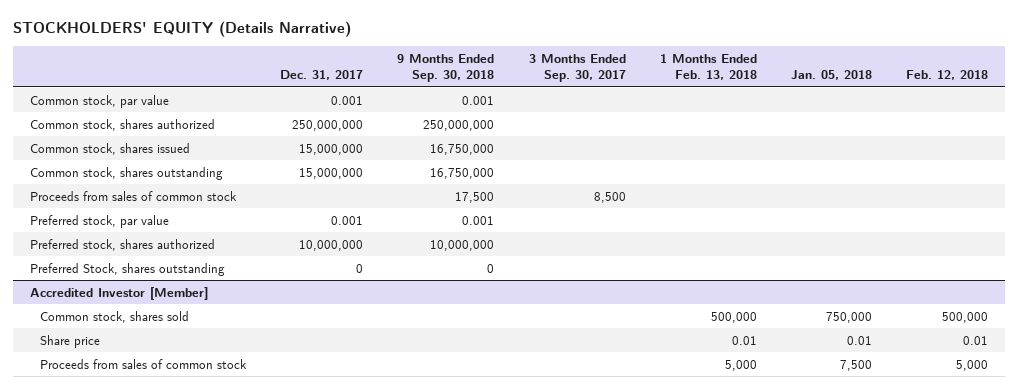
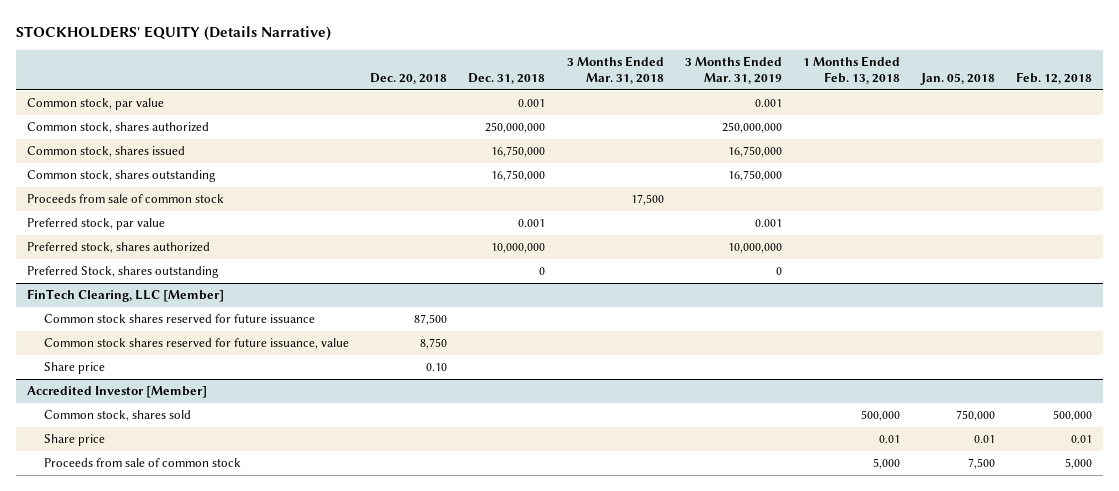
- | Dec. 31, 2017 | 9 Months Ended Sep. 30, 2018 | 3 Months Ended Sep. 30, 2017 | 1 Months Ended Feb. 13, 2018 | Jan. 05, 2018 | Feb. 12, 2018
+ | Dec. 20, 2018 | Dec. 31, 2018 | 3 Months Ended Mar. 31, 2018 | 3 Months Ended Mar. 31, 2019 | 1 Months Ended Feb. 13, 2018 | Jan. 05, 2018 | Feb. 12, 2018
- Proceeds from sales of common stock | | 17,500 | 8,500 | | |
+ Proceeds from sale of common stock | | | 17,500 | | | |
+ FinTech Clearing, LLC [Member]
+ Common stock shares reserved for future issuance | 87,500 | | | | | |
+ Common stock shares reserved for future issuance, value | 8,750 | | | | | |
+ Share price | 0.10 | | | | | |
@ Accredited Investor [Member]
- Proceeds from sales of common stock | | | | 5,000 | 7,500 | 5,000
+ Proceeds from sale of common stock | | | | | 5,000 | 7,500 | 5,000

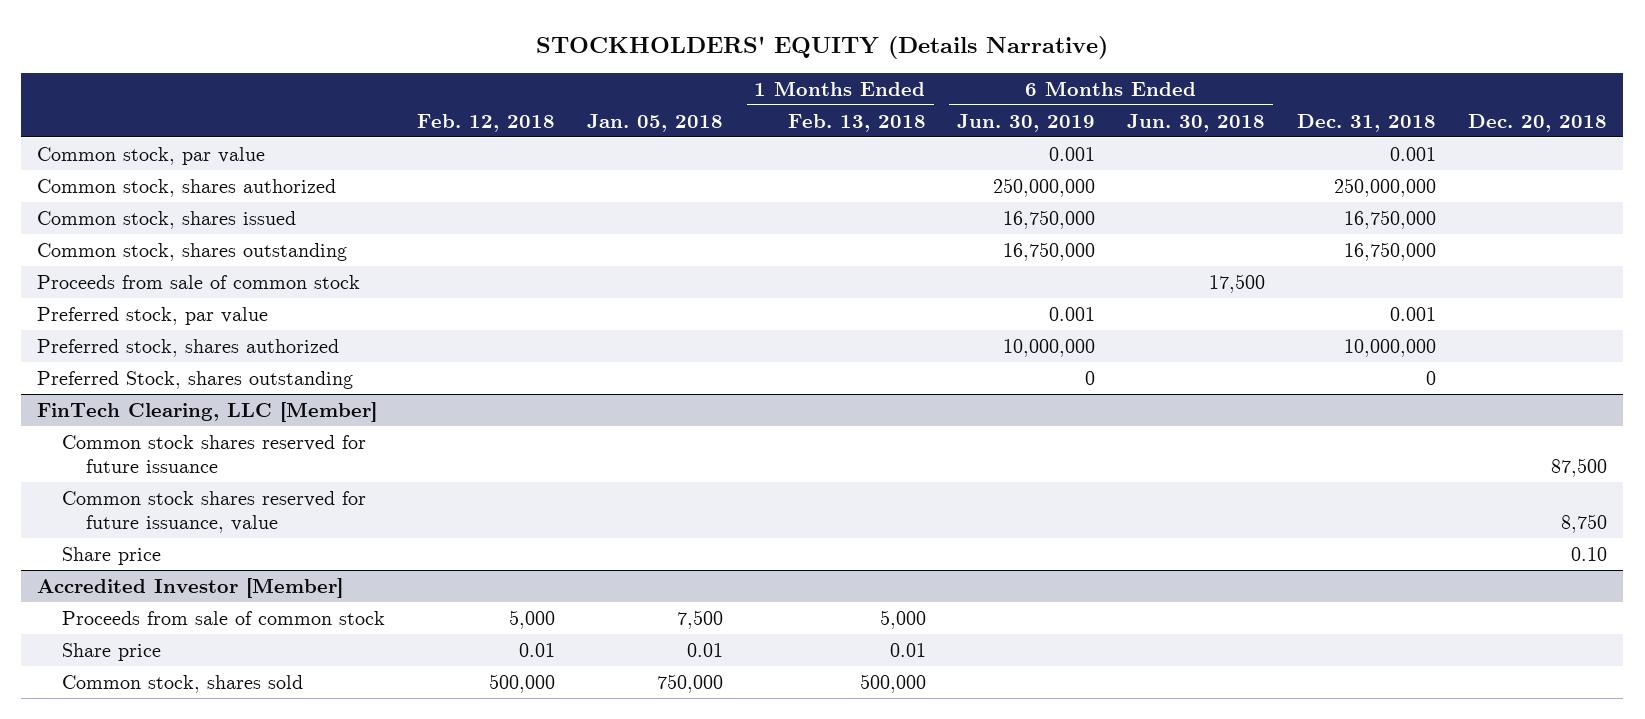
- | Dec. 20, 2018 | Dec. 31, 2018 | 3 Months Ended Mar. 31, 2018 | 3 Months Ended Mar. 31, 2019 | 1 Months Ended Feb. 13, 2018 | Jan. 05, 2018 | Feb. 12, 2018
+ | Feb. 12, 2018 | Jan. 05, 2018 | 1 Months Ended Feb. 13, 2018 | 6 Months Ended Jun. 30, 2019 | 6 Months Ended Jun. 30, 2018 | Dec. 31, 2018 | Dec. 20, 2018
@ Accredited Investor [Member]
moved down: Share price | 0.01 | 0.01 | 0.01 | | | |
moved down: Common stock, shares sold | 500,000 | 750,000 | 500,000 | | | |

